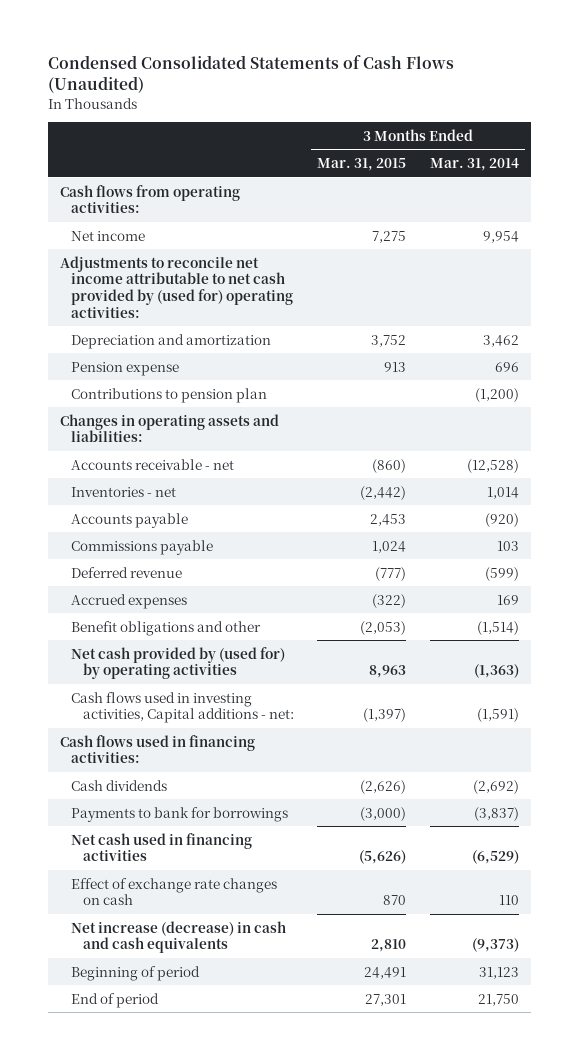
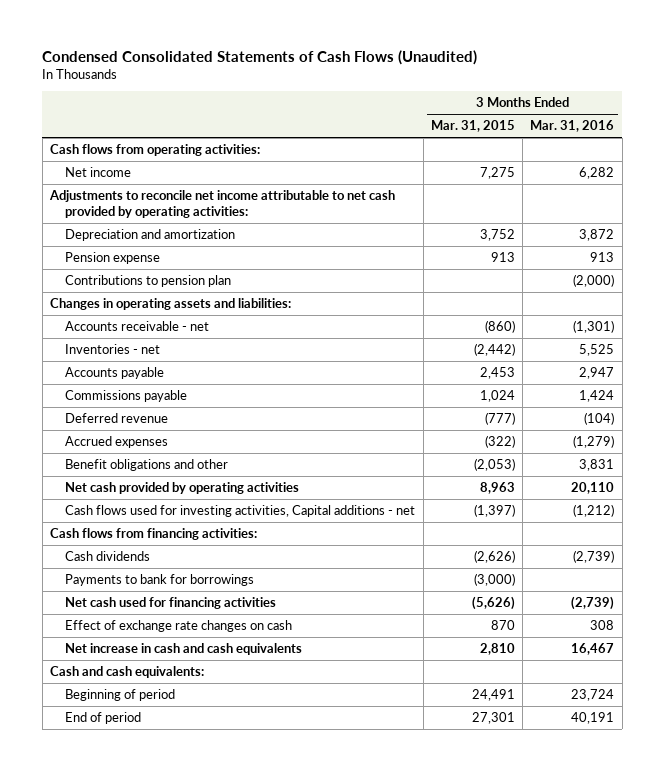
- | 3 Months Ended Mar. 31, 2015 | 3 Months Ended Mar. 31, 2014
+ | 3 Months Ended Mar. 31, 2015 | 3 Months Ended Mar. 31, 2016
- Adjustments to reconcile net income attributable to net cash provided by (used for) operating activities:
+ Adjustments to reconcile net income attributable to net cash provided by operating activities:
- Net cash provided by (used for) by operating activities | 8,963 | (1,363)
- Cash flows used in investing activities, Capital additions - net: | (1,397) | (1,591)
- Cash flows used in financing activities:
+ Net cash provided by operating activities | 8,963 | 20,110
+ Cash flows used for investing activities, Capital additions - net | (1,397) | (1,212)
+ Cash flows from financing activities:
- Net cash used in financing activities | (5,626) | (6,529)
+ Net cash used for financing activities | (5,626) | (2,739)
- Net increase (decrease) in cash and cash equivalents | 2,810 | (9,373)
+ Net increase in cash and cash equivalents | 2,810 | 16,467
+ Cash and cash equivalents:

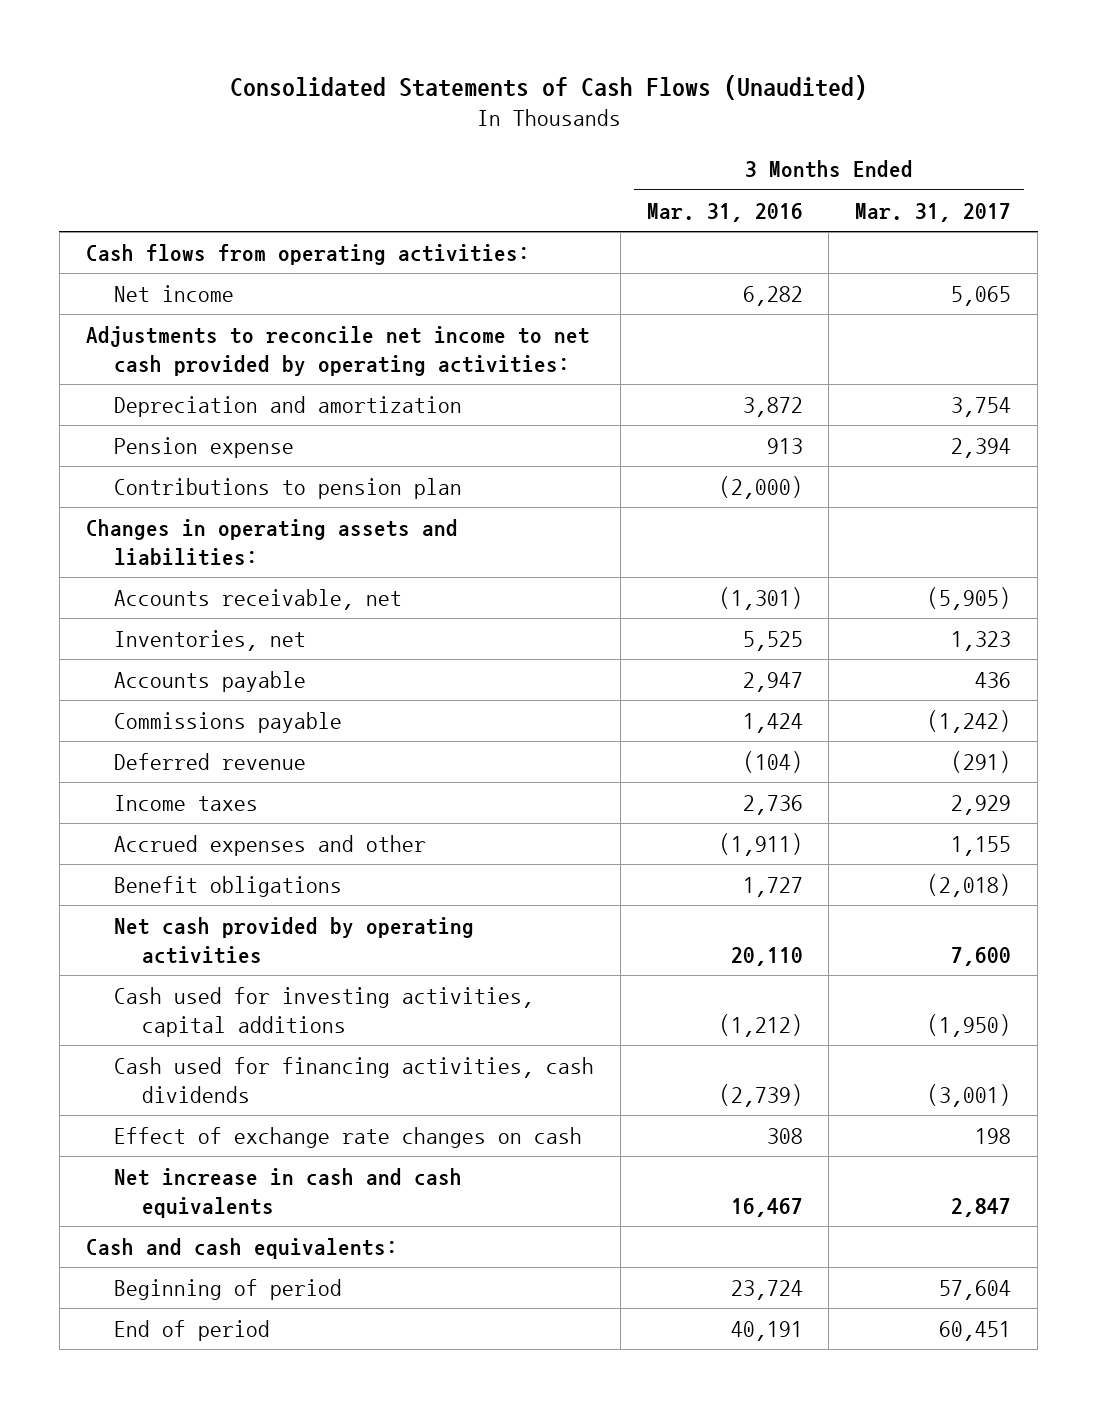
- Condensed Consolidated Statements of Cash Flows (Unaudited)
+ Consolidated Statements of Cash Flows (Unaudited)
- | 3 Months Ended Mar. 31, 2015 | 3 Months Ended Mar. 31, 2016
+ | 3 Months Ended Mar. 31, 2016 | 3 Months Ended Mar. 31, 2017
- Adjustments to reconcile net income attributable to net cash provided by operating activities:
+ Adjustments to reconcile net income to net cash provided by operating activities:
- Accounts receivable - net | (860) | (1,301)
- Inventories - net | (2,442) | 5,525
+ Accounts receivable, net | (1,301) | (5,905)
+ Inventories, net | 5,525 | 1,323
- Accrued expenses | (322) | (1,279)
- Benefit obligations and other | (2,053) | 3,831
+ Income taxes | 2,736 | 2,929
+ Accrued expenses and other | (1,911) | 1,155
+ Benefit obligations | 1,727 | (2,018)
- Cash flows used for investing activities, Capital additions - net | (1,397) | (1,212)
- Cash flows from financing activities:
- Cash dividends | (2,626) | (2,739)
- Payments to bank for borrowings | (3,000) |
- Net cash used for financing activities | (5,626) | (2,739)
+ Cash used for investing activities, capital additions | (1,212) | (1,950)
+ Cash used for financing activities, cash dividends | (2,739) | (3,001)

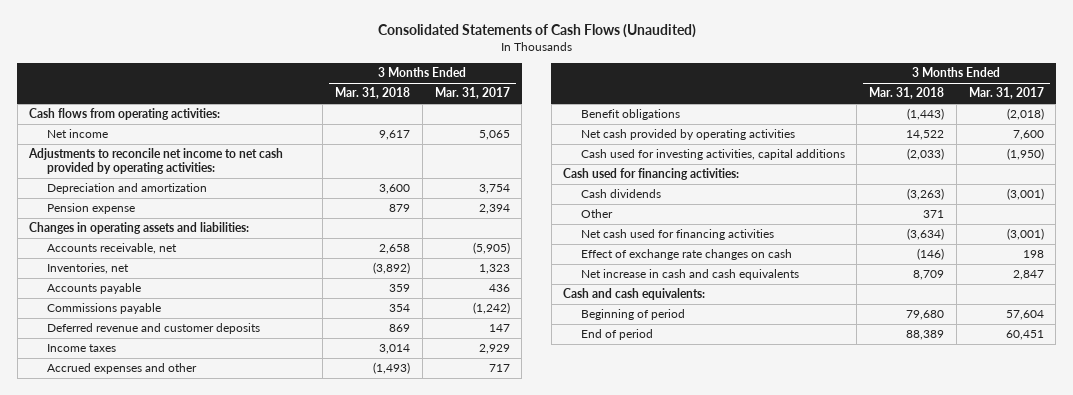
- | 3 Months Ended Mar. 31, 2016 | 3 Months Ended Mar. 31, 2017
+ | 3 Months Ended Mar. 31, 2018 | 3 Months Ended Mar. 31, 2017
- Contributions to pension plan | (2,000) |
- Deferred revenue | (104) | (291)
+ Deferred revenue and customer deposits | 869 | 147
- Accrued expenses and other | (1,911) | 1,155
+ Accrued expenses and other | (1,493) | 717
- Cash used for financing activities, cash dividends | (2,739) | (3,001)
+ Cash used for financing activities:
+ Cash dividends | (3,263) | (3,001)
+ Other | 371 |
+ Net cash used for financing activities | (3,634) | (3,001)

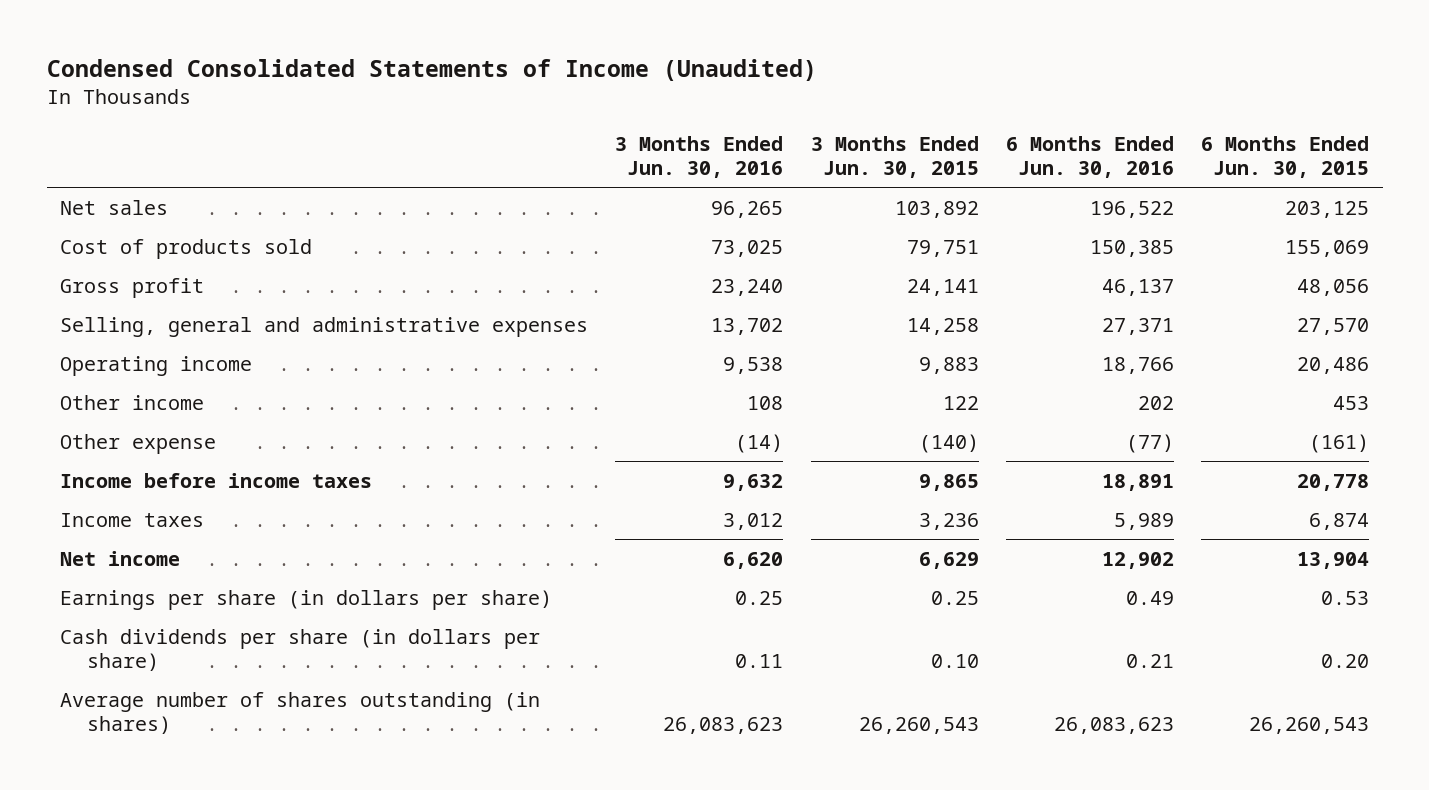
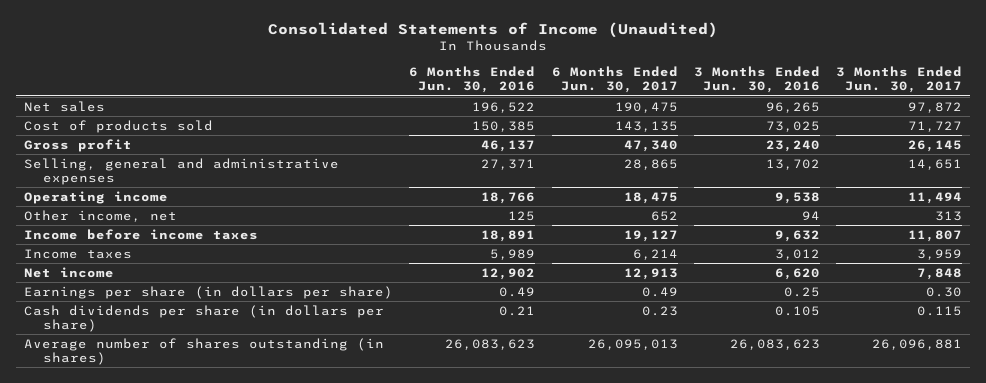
- Condensed Consolidated Statements of Income (Unaudited)
+ Consolidated Statements of Income (Unaudited)
- | 3 Months Ended Jun. 30, 2016 | 3 Months Ended Jun. 30, 2015 | 6 Months Ended Jun. 30, 2016 | 6 Months Ended Jun. 30, 2015
+ | 6 Months Ended Jun. 30, 2016 | 6 Months Ended Jun. 30, 2017 | 3 Months Ended Jun. 30, 2016 | 3 Months Ended Jun. 30, 2017
- Other income | 108 | 122 | 202 | 453
- Other expense | (14) | (140) | (77) | (161)
+ Other income, net | 125 | 652 | 94 | 313
- Cash dividends per share (in dollars per share) | 0.11 | 0.10 | 0.21 | 0.20
+ Cash dividends per share (in dollars per share) | 0.21 | 0.23 | 0.105 | 0.115

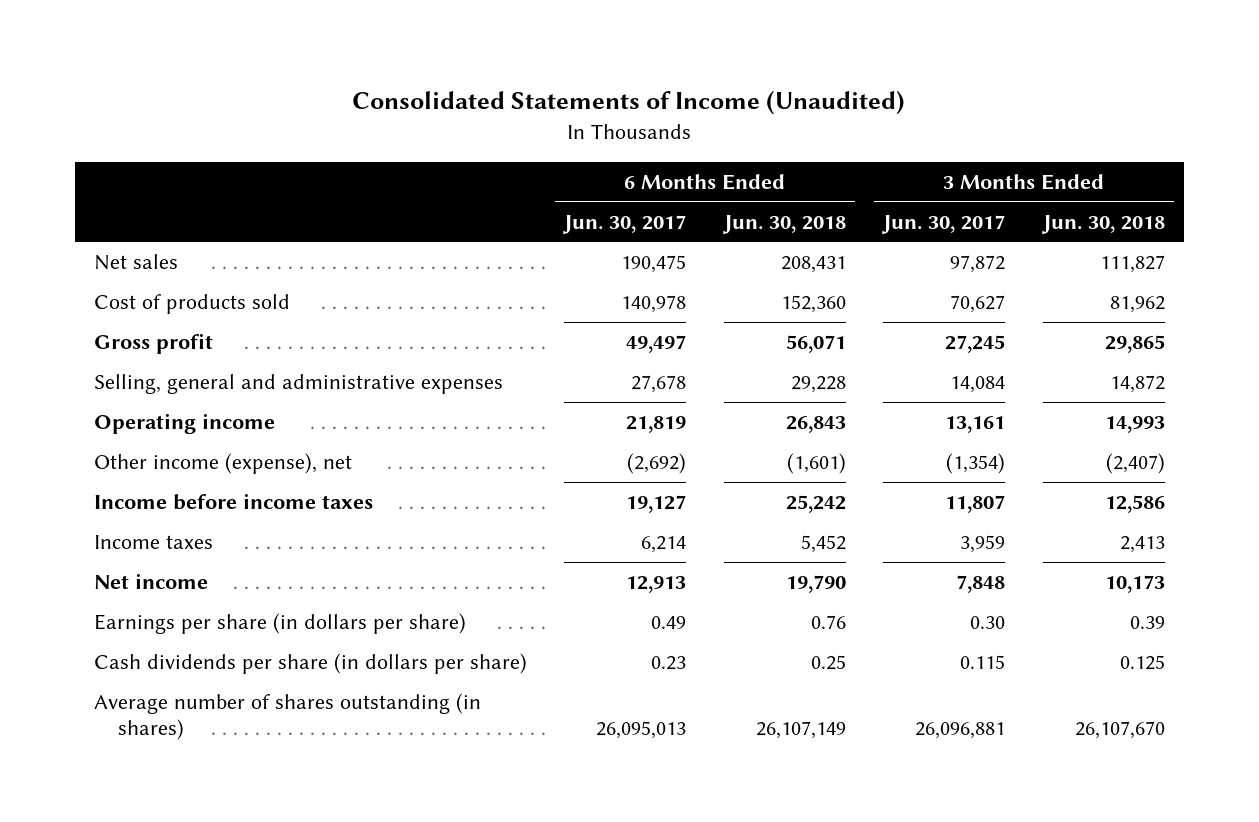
- | 6 Months Ended Jun. 30, 2016 | 6 Months Ended Jun. 30, 2017 | 3 Months Ended Jun. 30, 2016 | 3 Months Ended Jun. 30, 2017
+ | 6 Months Ended Jun. 30, 2017 | 6 Months Ended Jun. 30, 2018 | 3 Months Ended Jun. 30, 2017 | 3 Months Ended Jun. 30, 2018
- Cost of products sold | 150,385 | 143,135 | 73,025 | 71,727
- Gross profit | 46,137 | 47,340 | 23,240 | 26,145
- Selling, general and administrative expenses | 27,371 | 28,865 | 13,702 | 14,651
- Operating income | 18,766 | 18,475 | 9,538 | 11,494
- Other income, net | 125 | 652 | 94 | 313
+ Cost of products sold | 140,978 | 152,360 | 70,627 | 81,962
+ Gross profit | 49,497 | 56,071 | 27,245 | 29,865
+ Selling, general and administrative expenses | 27,678 | 29,228 | 14,084 | 14,872
+ Operating income | 21,819 | 26,843 | 13,161 | 14,993
+ Other income (expense), net | (2,692) | (1,601) | (1,354) | (2,407)

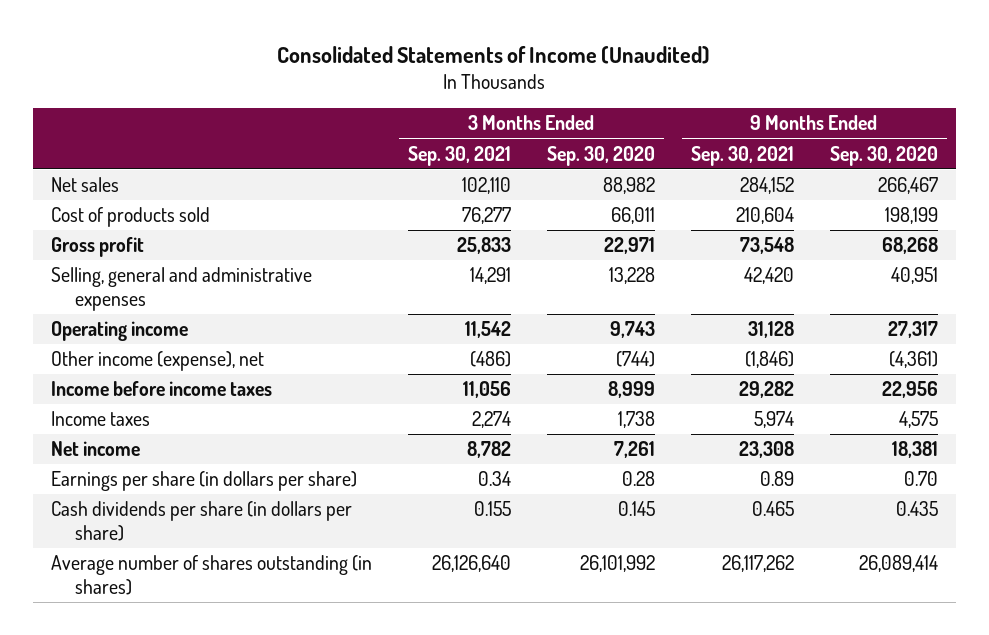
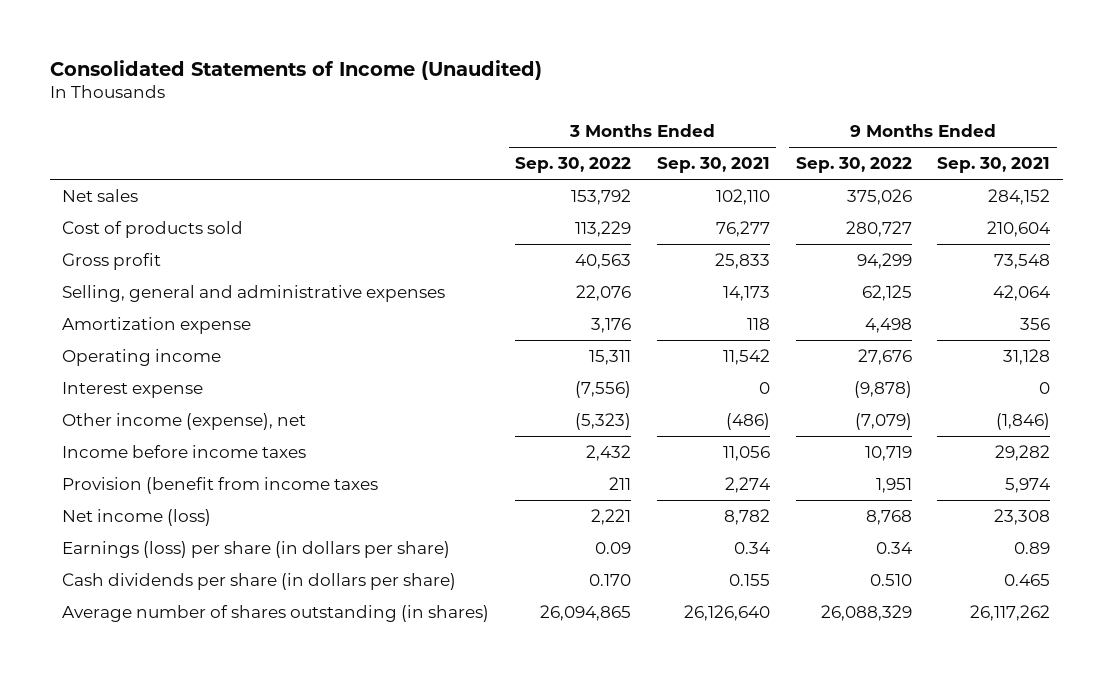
- | 3 Months Ended Sep. 30, 2021 | 3 Months Ended Sep. 30, 2020 | 9 Months Ended Sep. 30, 2021 | 9 Months Ended Sep. 30, 2020
+ | 3 Months Ended Sep. 30, 2022 | 3 Months Ended Sep. 30, 2021 | 9 Months Ended Sep. 30, 2022 | 9 Months Ended Sep. 30, 2021
- Selling, general and administrative expenses | 14,291 | 13,228 | 42,420 | 40,951
+ Selling, general and administrative expenses | 22,076 | 14,173 | 62,125 | 42,064
+ Amortization expense | 3,176 | 118 | 4,498 | 356
+ Interest expense | (7,556) | 0 | (9,878) | 0
- Income taxes | 2,274 | 1,738 | 5,974 | 4,575
- Net income | 8,782 | 7,261 | 23,308 | 18,381
- Earnings per share (in dollars per share) | 0.34 | 0.28 | 0.89 | 0.70
+ Provision (benefit from income taxes | 211 | 2,274 | 1,951 | 5,974
+ Net income (loss) | 2,221 | 8,782 | 8,768 | 23,308
+ Earnings (loss) per share (in dollars per share) | 0.09 | 0.34 | 0.34 | 0.89

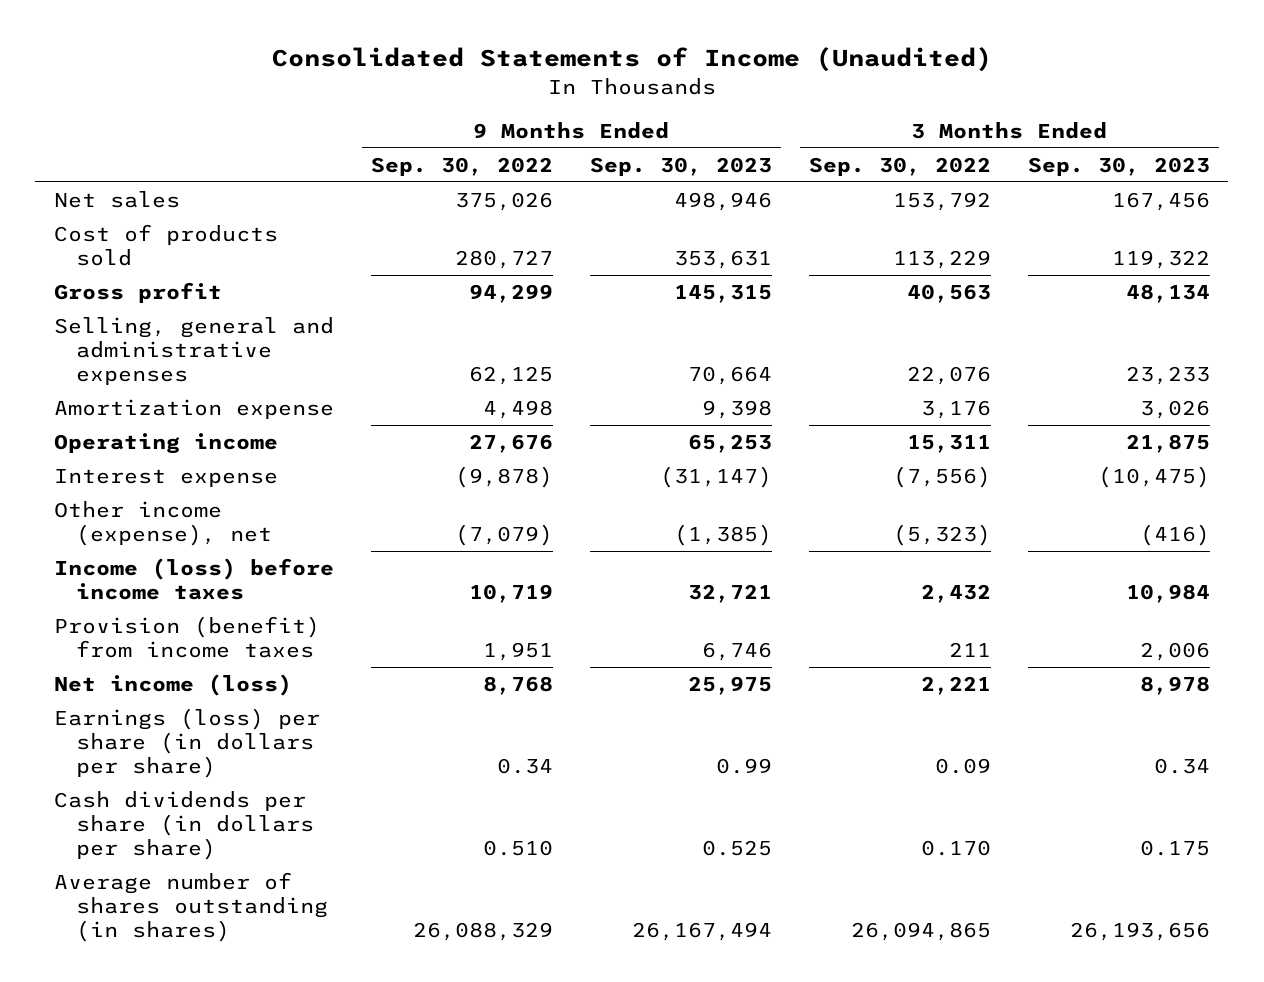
- | 3 Months Ended Sep. 30, 2022 | 3 Months Ended Sep. 30, 2021 | 9 Months Ended Sep. 30, 2022 | 9 Months Ended Sep. 30, 2021
+ | 9 Months Ended Sep. 30, 2022 | 9 Months Ended Sep. 30, 2023 | 3 Months Ended Sep. 30, 2022 | 3 Months Ended Sep. 30, 2023
- Income before income taxes | 2,432 | 11,056 | 10,719 | 29,282
- Provision (benefit from income taxes | 211 | 2,274 | 1,951 | 5,974
+ Income (loss) before income taxes | 10,719 | 32,721 | 2,432 | 10,984
+ Provision (benefit) from income taxes | 1,951 | 6,746 | 211 | 2,006

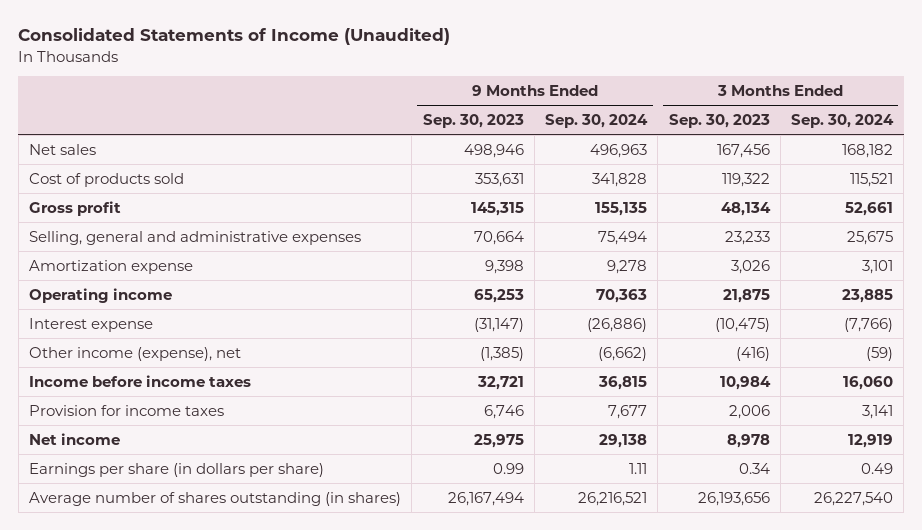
- | 9 Months Ended Sep. 30, 2022 | 9 Months Ended Sep. 30, 2023 | 3 Months Ended Sep. 30, 2022 | 3 Months Ended Sep. 30, 2023
+ | 9 Months Ended Sep. 30, 2023 | 9 Months Ended Sep. 30, 2024 | 3 Months Ended Sep. 30, 2023 | 3 Months Ended Sep. 30, 2024
- Income (loss) before income taxes | 10,719 | 32,721 | 2,432 | 10,984
- Provision (benefit) from income taxes | 1,951 | 6,746 | 211 | 2,006
- Net income (loss) | 8,768 | 25,975 | 2,221 | 8,978
- Earnings (loss) per share (in dollars per share) | 0.34 | 0.99 | 0.09 | 0.34
- Cash dividends per share (in dollars per share) | 0.510 | 0.525 | 0.170 | 0.175
+ Income before income taxes | 32,721 | 36,815 | 10,984 | 16,060
+ Provision for income taxes | 6,746 | 7,677 | 2,006 | 3,141
+ Net income | 25,975 | 29,138 | 8,978 | 12,919
+ Earnings per share (in dollars per share) | 0.99 | 1.11 | 0.34 | 0.49

